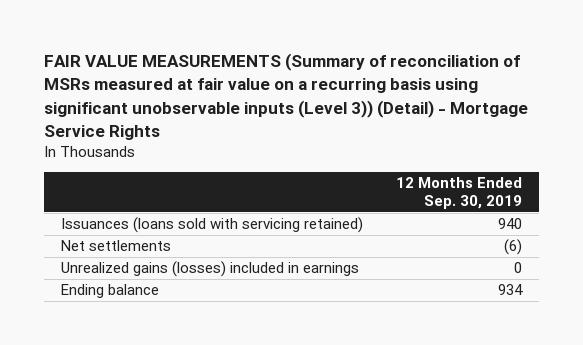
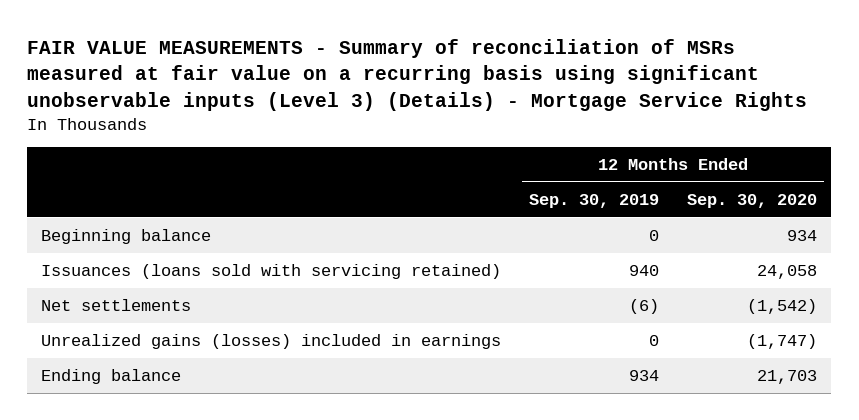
- FAIR VALUE MEASUREMENTS (Summary of reconciliation of MSRs measured at fair value on a recurring basis using significant unobservable inputs (Level 3)) (Detail) - Mortgage Service Rights
+ FAIR VALUE MEASUREMENTS - Summary of reconciliation of MSRs measured at fair value on a recurring basis using significant unobservable inputs (Level 3) (Details) - Mortgage Service Rights
- | 12 Months Ended Sep. 30, 2019
+ | 12 Months Ended Sep. 30, 2019 | 12 Months Ended Sep. 30, 2020
+ Beginning balance | 0 | 934

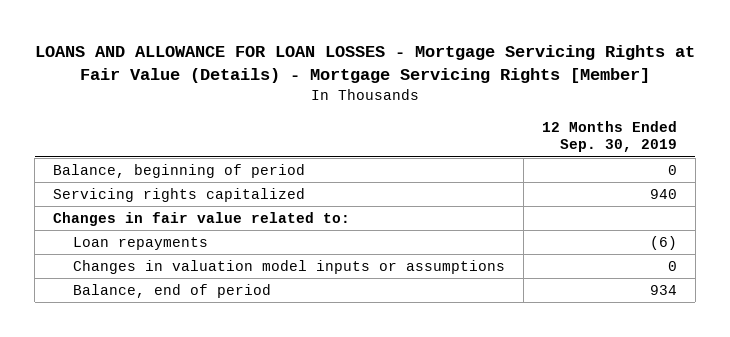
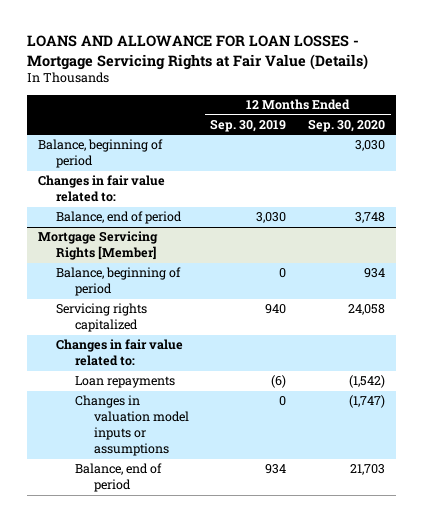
- LOANS AND ALLOWANCE FOR LOAN LOSSES - Mortgage Servicing Rights at Fair Value (Details) - Mortgage Servicing Rights [Member]
+ LOANS AND ALLOWANCE FOR LOAN LOSSES - Mortgage Servicing Rights at Fair Value (Details)
- | 12 Months Ended Sep. 30, 2019
+ | 12 Months Ended Sep. 30, 2019 | 12 Months Ended Sep. 30, 2020
+ Balance, beginning of period | | 3,030
+ Changes in fair value related to:
+ Balance, end of period | 3,030 | 3,748
+ Mortgage Servicing Rights [Member]

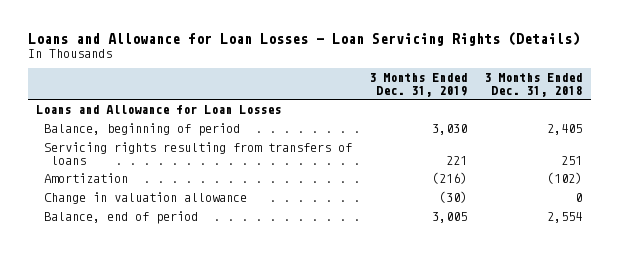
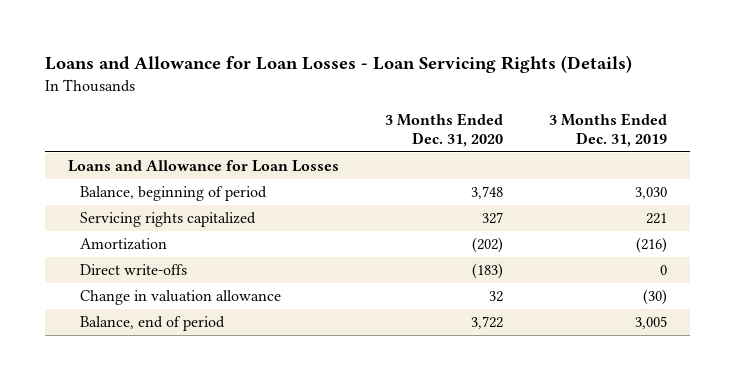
- | 3 Months Ended Dec. 31, 2019 | 3 Months Ended Dec. 31, 2018
+ | 3 Months Ended Dec. 31, 2020 | 3 Months Ended Dec. 31, 2019
- Servicing rights resulting from transfers of loans | 221 | 251
+ Servicing rights capitalized | 327 | 221
+ Direct write-offs | (183) | 0

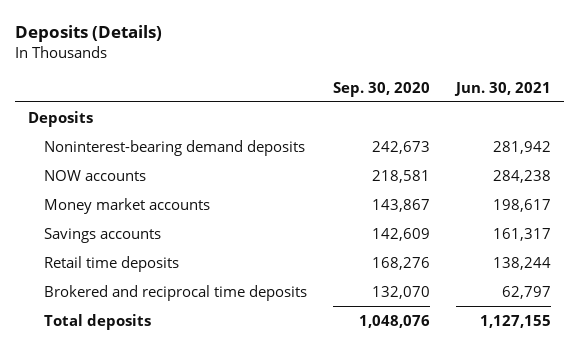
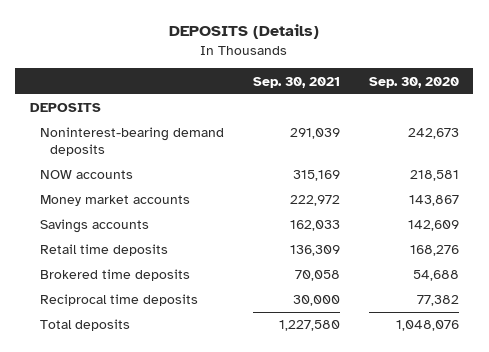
- Deposits (Details)
+ DEPOSITS (Details)
- | Sep. 30, 2020 | Jun. 30, 2021
+ | Sep. 30, 2021 | Sep. 30, 2020
- Deposits
+ DEPOSITS
- Brokered and reciprocal time deposits | 132,070 | 62,797
+ Brokered time deposits | 70,058 | 54,688
+ Reciprocal time deposits | 30,000 | 77,382

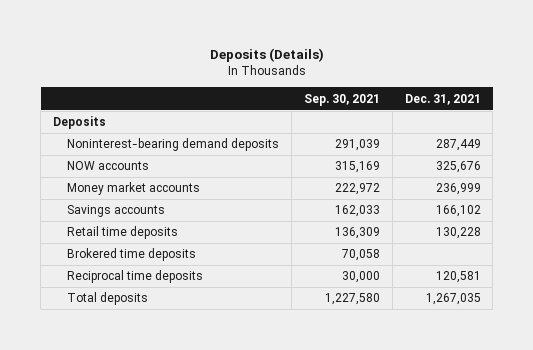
- DEPOSITS (Details)
+ Deposits (Details)
- | Sep. 30, 2021 | Sep. 30, 2020
+ | Sep. 30, 2021 | Dec. 31, 2021
- DEPOSITS
+ Deposits

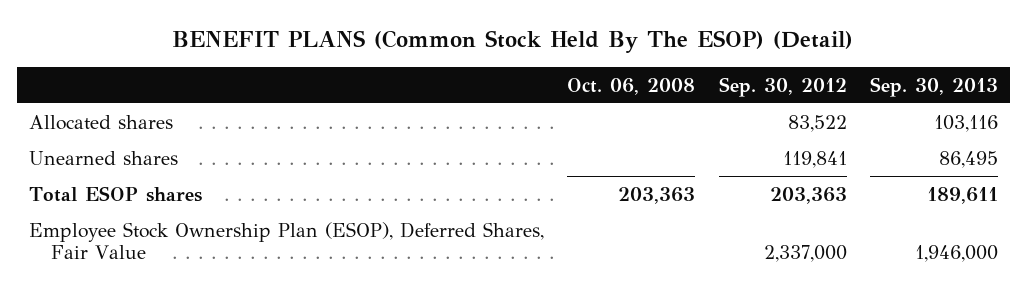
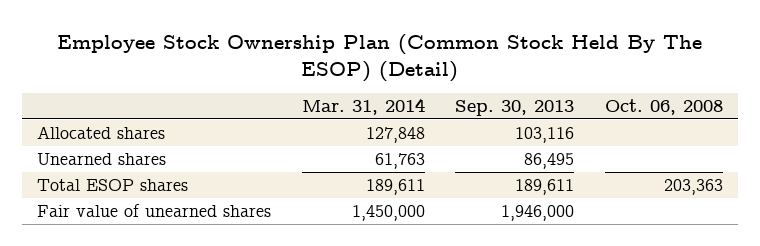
- BENEFIT PLANS (Common Stock Held By The ESOP) (Detail)
+ Employee Stock Ownership Plan (Common Stock Held By The ESOP) (Detail)
- | Oct. 06, 2008 | Sep. 30, 2012 | Sep. 30, 2013
+ | Mar. 31, 2014 | Sep. 30, 2013 | Oct. 06, 2008
- Employee Stock Ownership Plan (ESOP), Deferred Shares, Fair Value | | 2,337,000 | 1,946,000
+ Fair value of unearned shares | 1,450,000 | 1,946,000 |

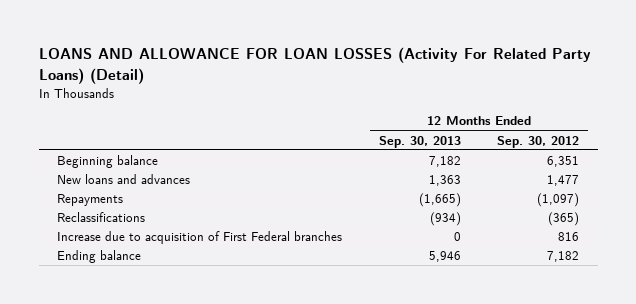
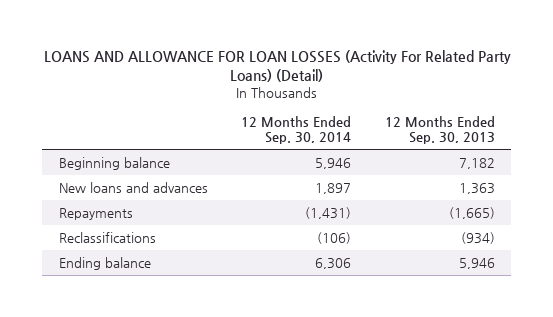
- | 12 Months Ended Sep. 30, 2013 | 12 Months Ended Sep. 30, 2012
+ | 12 Months Ended Sep. 30, 2014 | 12 Months Ended Sep. 30, 2013
- Increase due to acquisition of First Federal branches | 0 | 816

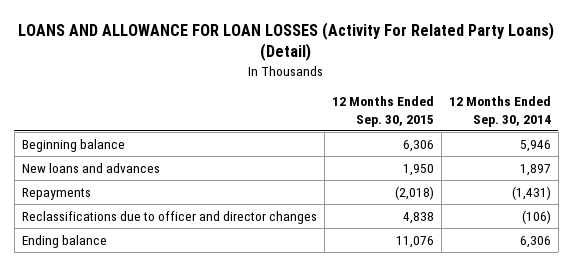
- | 12 Months Ended Sep. 30, 2014 | 12 Months Ended Sep. 30, 2013
+ | 12 Months Ended Sep. 30, 2015 | 12 Months Ended Sep. 30, 2014
- Reclassifications | (106) | (934)
+ Reclassifications due to officer and director changes | 4,838 | (106)

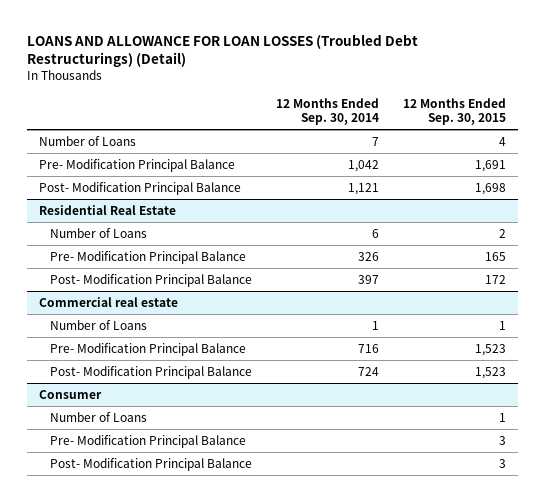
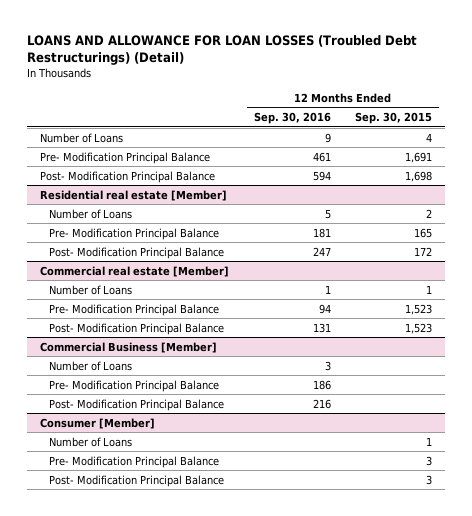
- | 12 Months Ended Sep. 30, 2014 | 12 Months Ended Sep. 30, 2015
+ | 12 Months Ended Sep. 30, 2016 | 12 Months Ended Sep. 30, 2015
- Residential Real Estate
+ Residential real estate [Member]
- Commercial real estate
+ Commercial real estate [Member]
- Consumer
+ Commercial Business [Member]
+ Number of Loans | 3 |
+ Pre- Modification Principal Balance | 186 |
+ Post- Modification Principal Balance | 216 |
+ Consumer [Member]

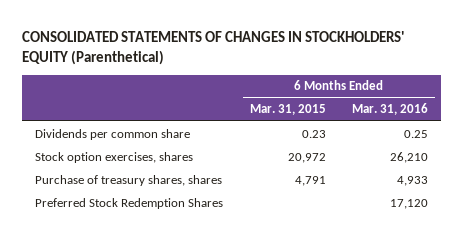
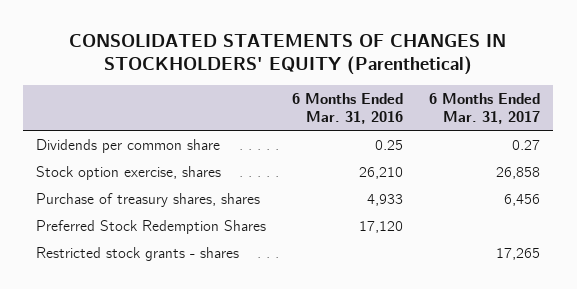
- | 6 Months Ended Mar. 31, 2015 | 6 Months Ended Mar. 31, 2016
+ | 6 Months Ended Mar. 31, 2016 | 6 Months Ended Mar. 31, 2017
- Stock option exercises, shares | 20,972 | 26,210
+ Stock option exercise, shares | 26,210 | 26,858
+ Restricted stock grants - shares | | 17,265

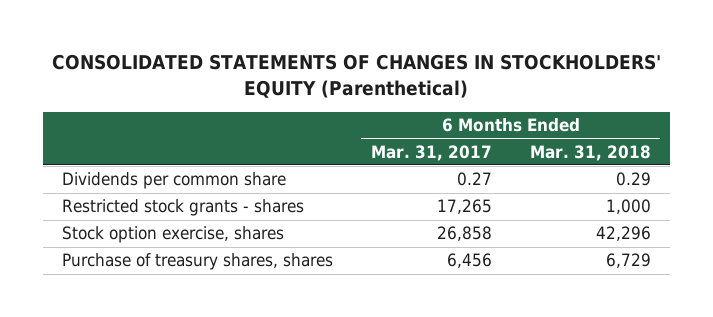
- | 6 Months Ended Mar. 31, 2016 | 6 Months Ended Mar. 31, 2017
+ | 6 Months Ended Mar. 31, 2017 | 6 Months Ended Mar. 31, 2018
moved up: Restricted stock grants - shares | 17,265 | 1,000
- Preferred Stock Redemption Shares | 17,120 |

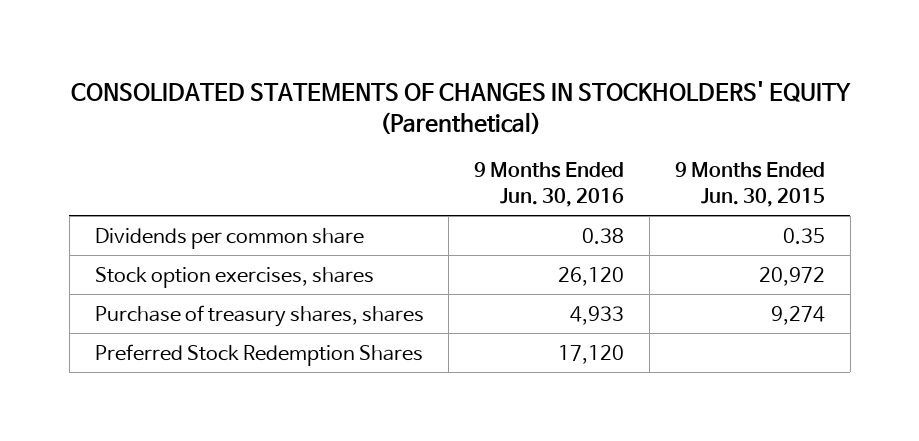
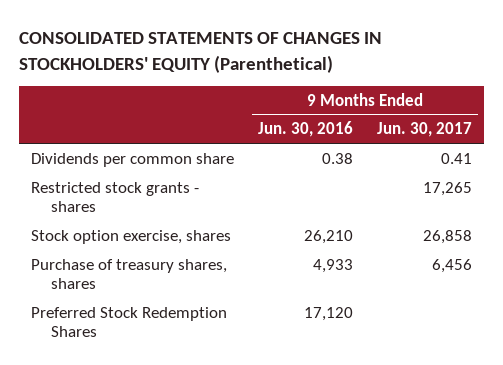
- | 9 Months Ended Jun. 30, 2016 | 9 Months Ended Jun. 30, 2015
+ | 9 Months Ended Jun. 30, 2016 | 9 Months Ended Jun. 30, 2017
- Stock option exercises, shares | 26,120 | 20,972
+ Restricted stock grants - shares | | 17,265
+ Stock option exercise, shares | 26,210 | 26,858

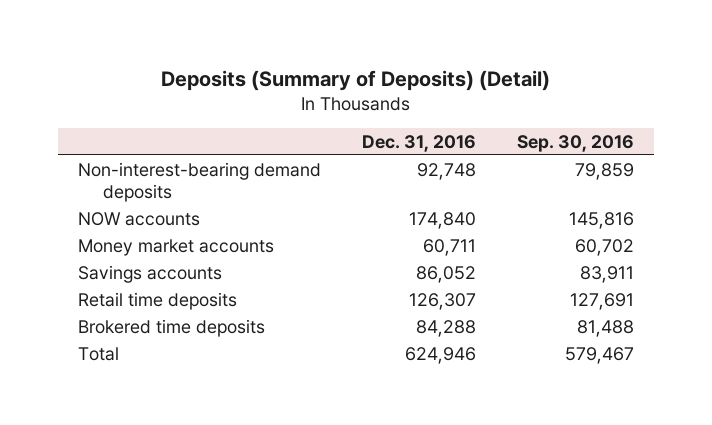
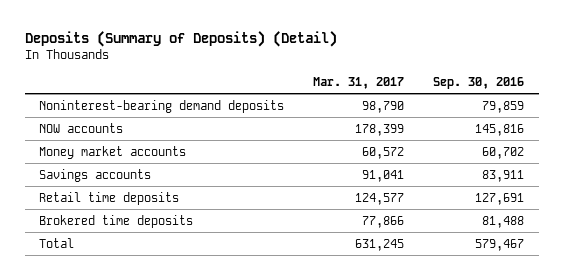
- | Dec. 31, 2016 | Sep. 30, 2016
+ | Mar. 31, 2017 | Sep. 30, 2016
- Non-interest-bearing demand deposits | 92,748 | 79,859
+ Noninterest-bearing demand deposits | 98,790 | 79,859

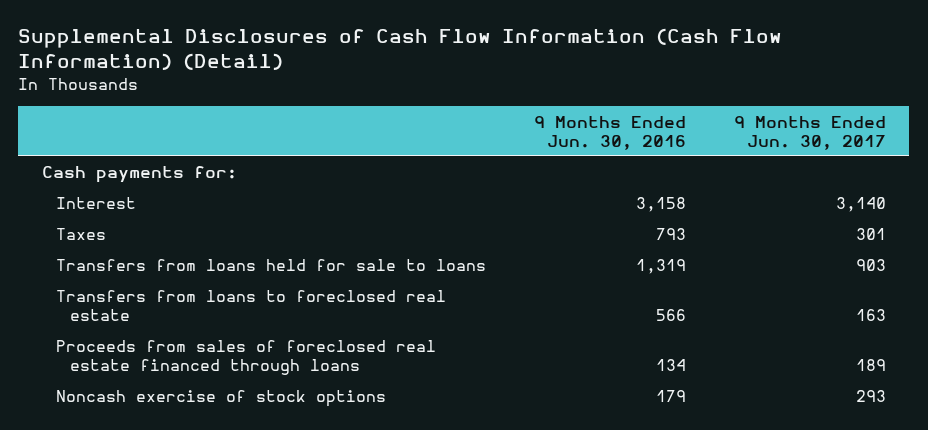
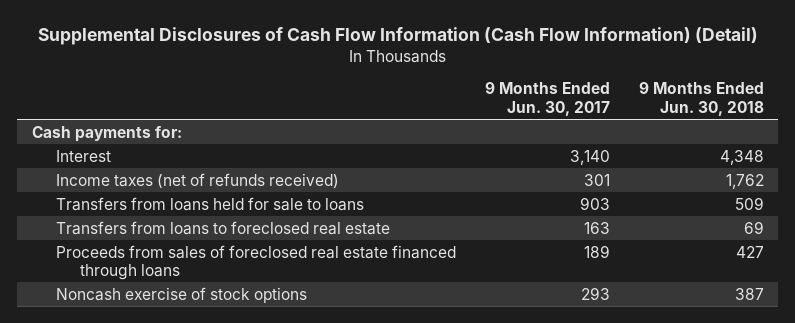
- | 9 Months Ended Jun. 30, 2016 | 9 Months Ended Jun. 30, 2017
+ | 9 Months Ended Jun. 30, 2017 | 9 Months Ended Jun. 30, 2018
- Taxes | 793 | 301
+ Income taxes (net of refunds received) | 301 | 1,762

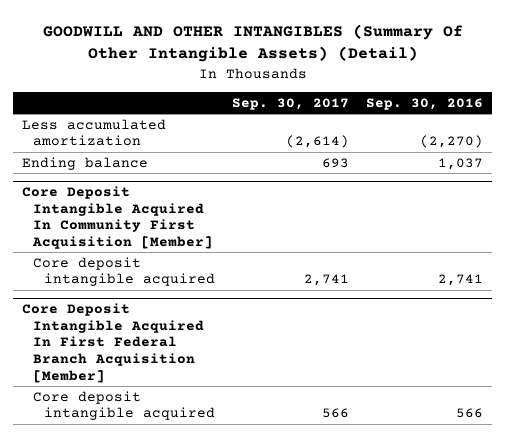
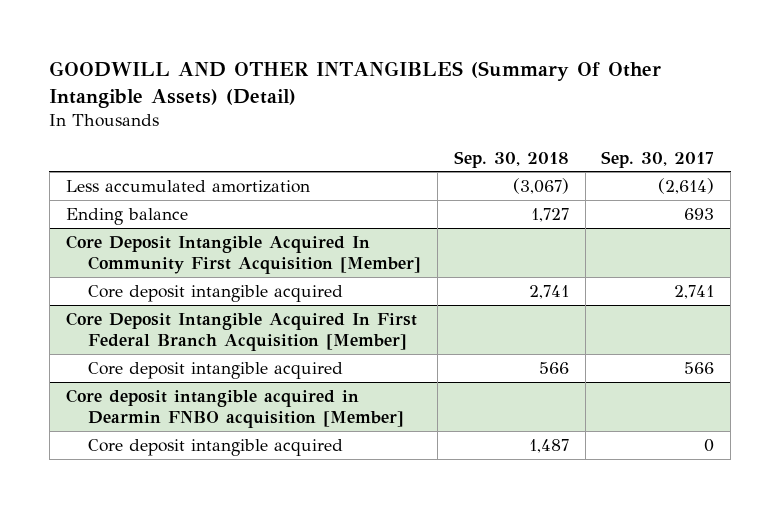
- | Sep. 30, 2017 | Sep. 30, 2016
+ | Sep. 30, 2018 | Sep. 30, 2017
+ Core deposit intangible acquired in Dearmin FNBO acquisition [Member]
+ Core deposit intangible acquired | 1,487 | 0

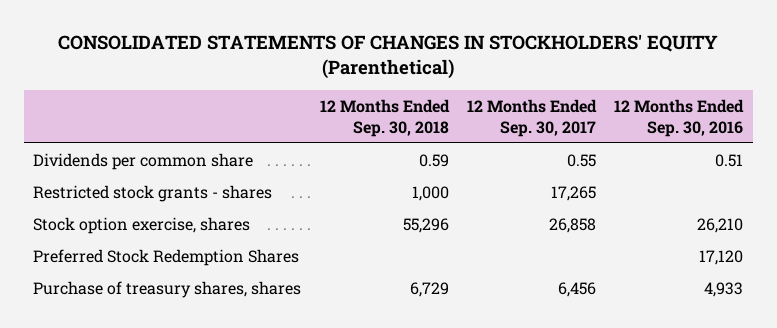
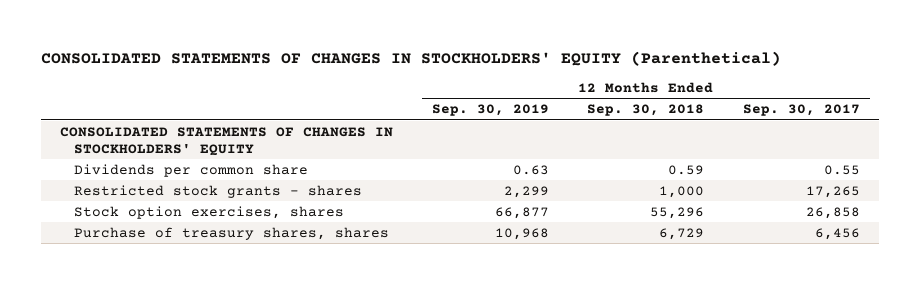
- | 12 Months Ended Sep. 30, 2018 | 12 Months Ended Sep. 30, 2017 | 12 Months Ended Sep. 30, 2016
+ | 12 Months Ended Sep. 30, 2019 | 12 Months Ended Sep. 30, 2018 | 12 Months Ended Sep. 30, 2017
+ CONSOLIDATED STATEMENTS OF CHANGES IN STOCKHOLDERS' EQUITY
- Stock option exercise, shares | 55,296 | 26,858 | 26,210
- Preferred Stock Redemption Shares | | | 17,120
+ Stock option exercises, shares | 66,877 | 55,296 | 26,858

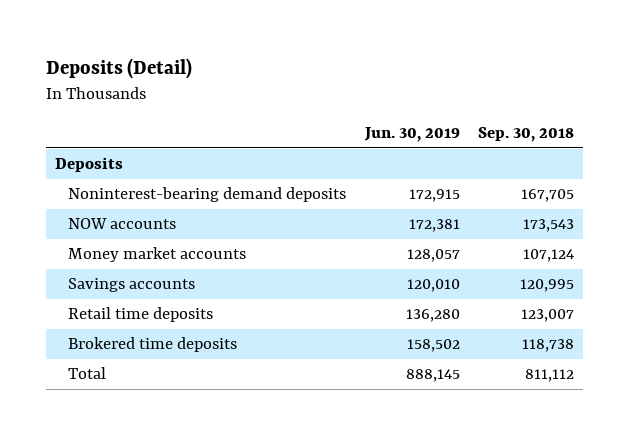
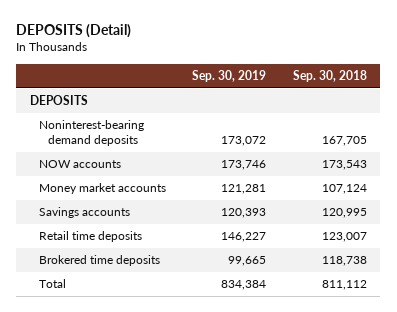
- Deposits (Detail)
+ DEPOSITS (Detail)
- | Jun. 30, 2019 | Sep. 30, 2018
+ | Sep. 30, 2019 | Sep. 30, 2018
- Deposits
+ DEPOSITS

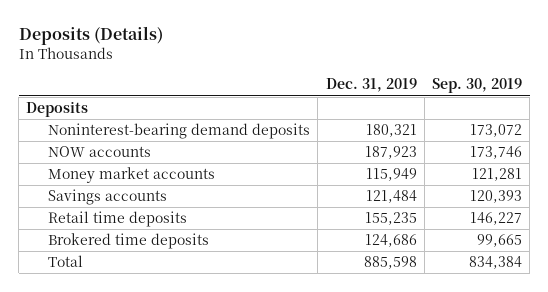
- DEPOSITS (Detail)
+ Deposits (Details)
- | Sep. 30, 2019 | Sep. 30, 2018
+ | Dec. 31, 2019 | Sep. 30, 2019
- DEPOSITS
+ Deposits

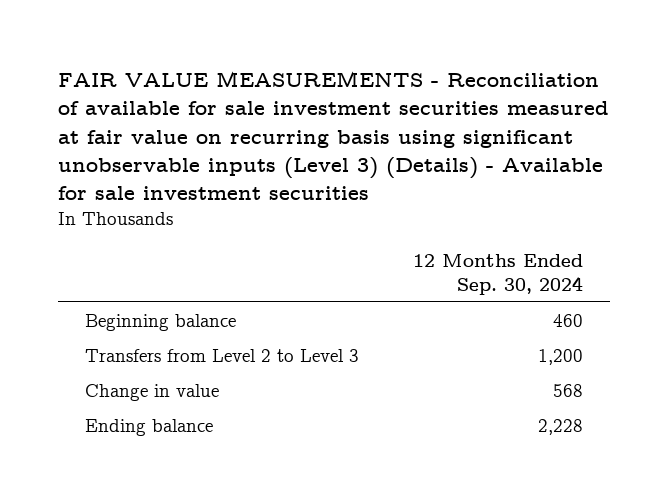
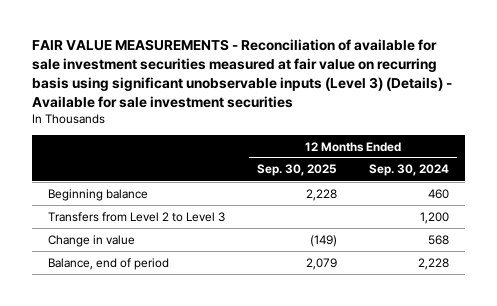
- | 12 Months Ended Sep. 30, 2024
+ | 12 Months Ended Sep. 30, 2025 | 12 Months Ended Sep. 30, 2024
- Ending balance | 2,228
+ Balance, end of period | 2,079 | 2,228

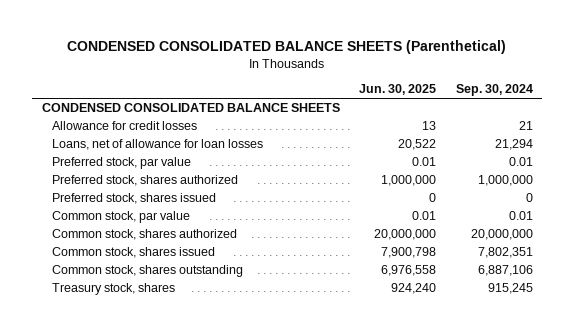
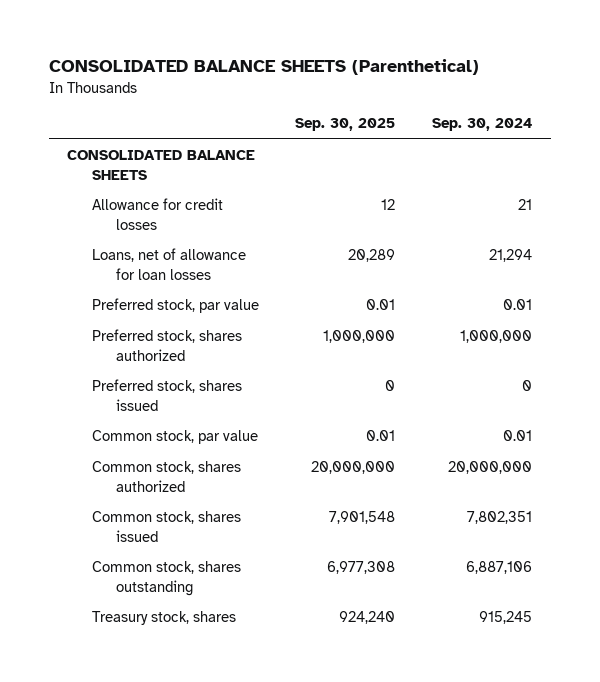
- CONDENSED CONSOLIDATED BALANCE SHEETS (Parenthetical)
+ CONSOLIDATED BALANCE SHEETS (Parenthetical)
- | Jun. 30, 2025 | Sep. 30, 2024
+ | Sep. 30, 2025 | Sep. 30, 2024
- CONDENSED CONSOLIDATED BALANCE SHEETS
+ CONSOLIDATED BALANCE SHEETS

